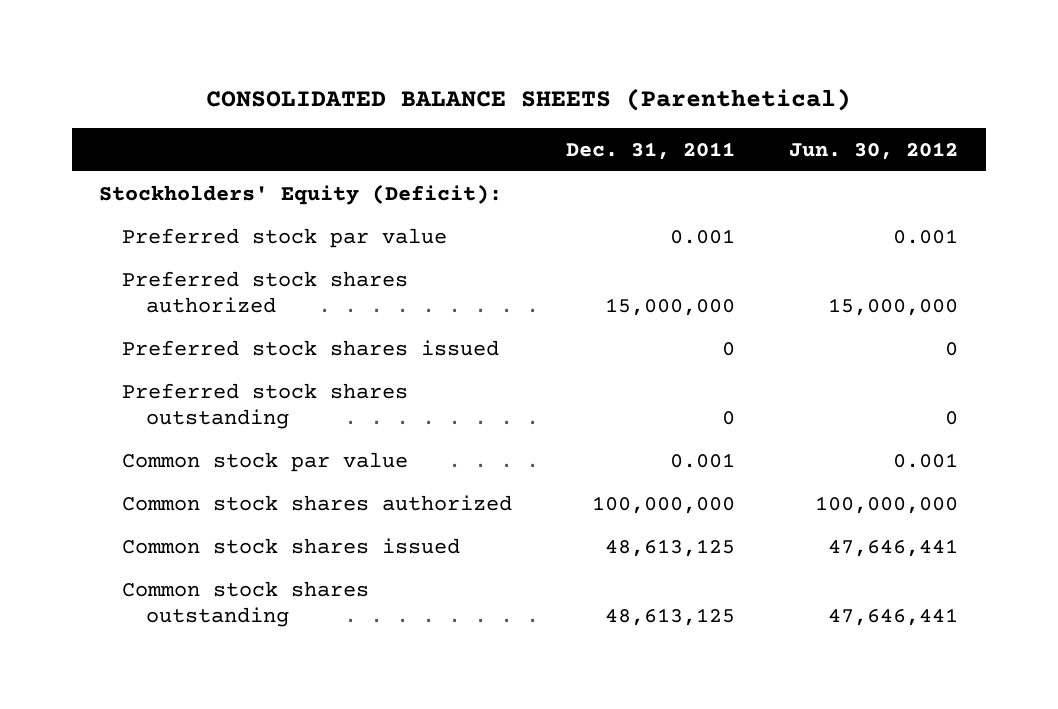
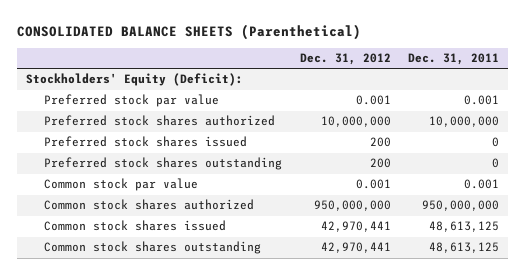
- | Dec. 31, 2011 | Jun. 30, 2012
+ | Dec. 31, 2012 | Dec. 31, 2011
- Preferred stock shares authorized | 15,000,000 | 15,000,000
+ Preferred stock shares authorized | 10,000,000 | 10,000,000
- Common stock shares authorized | 100,000,000 | 100,000,000
+ Common stock shares authorized | 950,000,000 | 950,000,000

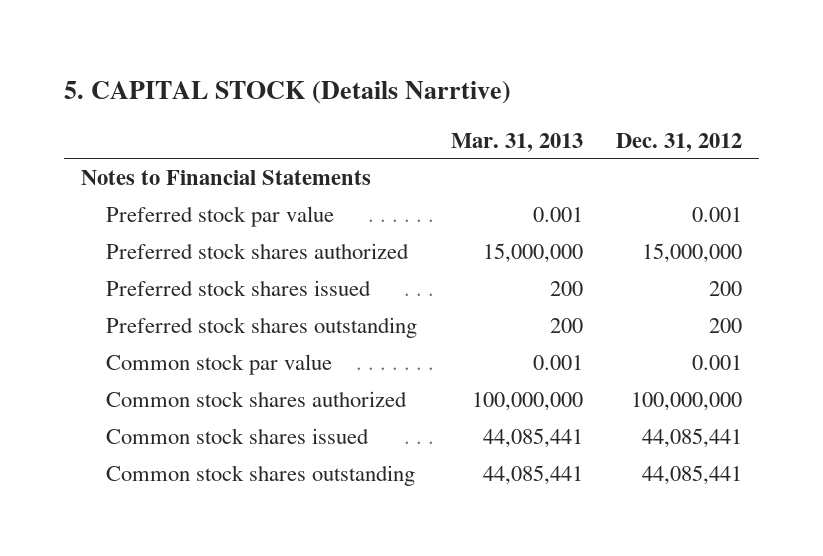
- CONSOLIDATED BALANCE SHEETS (Parenthetical)
+ 5. CAPITAL STOCK (Details Narrtive)
- | Dec. 31, 2012 | Dec. 31, 2011
+ | Mar. 31, 2013 | Dec. 31, 2012
- Stockholders' Equity (Deficit):
+ Notes to Financial Statements
- Preferred stock shares authorized | 10,000,000 | 10,000,000
+ Preferred stock shares authorized | 15,000,000 | 15,000,000
- Common stock shares authorized | 950,000,000 | 950,000,000
- Common stock shares issued | 42,970,441 | 48,613,125
- Common stock shares outstanding | 42,970,441 | 48,613,125
+ Common stock shares authorized | 100,000,000 | 100,000,000
+ Common stock shares issued | 44,085,441 | 44,085,441
+ Common stock shares outstanding | 44,085,441 | 44,085,441

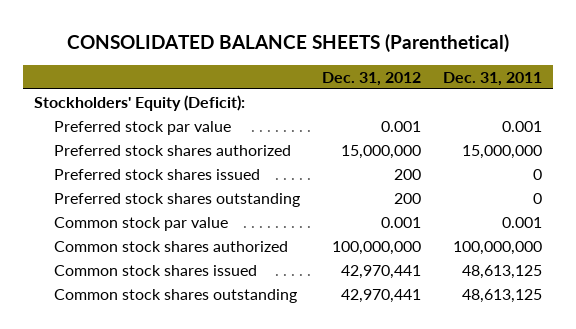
- 5. CAPITAL STOCK (Details Narrtive)
+ CONSOLIDATED BALANCE SHEETS (Parenthetical)
- | Mar. 31, 2013 | Dec. 31, 2012
+ | Dec. 31, 2012 | Dec. 31, 2011
- Notes to Financial Statements
+ Stockholders' Equity (Deficit):
- Common stock shares issued | 44,085,441 | 44,085,441
- Common stock shares outstanding | 44,085,441 | 44,085,441
+ Common stock shares issued | 42,970,441 | 48,613,125
+ Common stock shares outstanding | 42,970,441 | 48,613,125

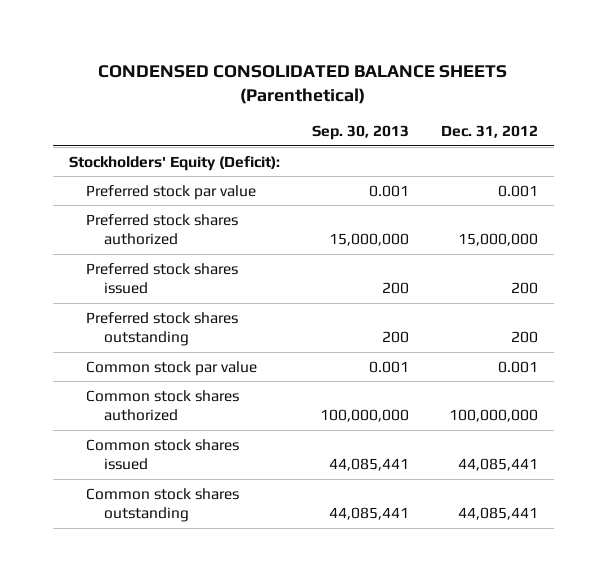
- CONSOLIDATED BALANCE SHEETS (Parenthetical)
+ CONDENSED CONSOLIDATED BALANCE SHEETS (Parenthetical)
- | Dec. 31, 2012 | Dec. 31, 2011
+ | Sep. 30, 2013 | Dec. 31, 2012
- Common stock shares issued | 42,970,441 | 48,613,125
- Common stock shares outstanding | 42,970,441 | 48,613,125
+ Common stock shares issued | 44,085,441 | 44,085,441
+ Common stock shares outstanding | 44,085,441 | 44,085,441

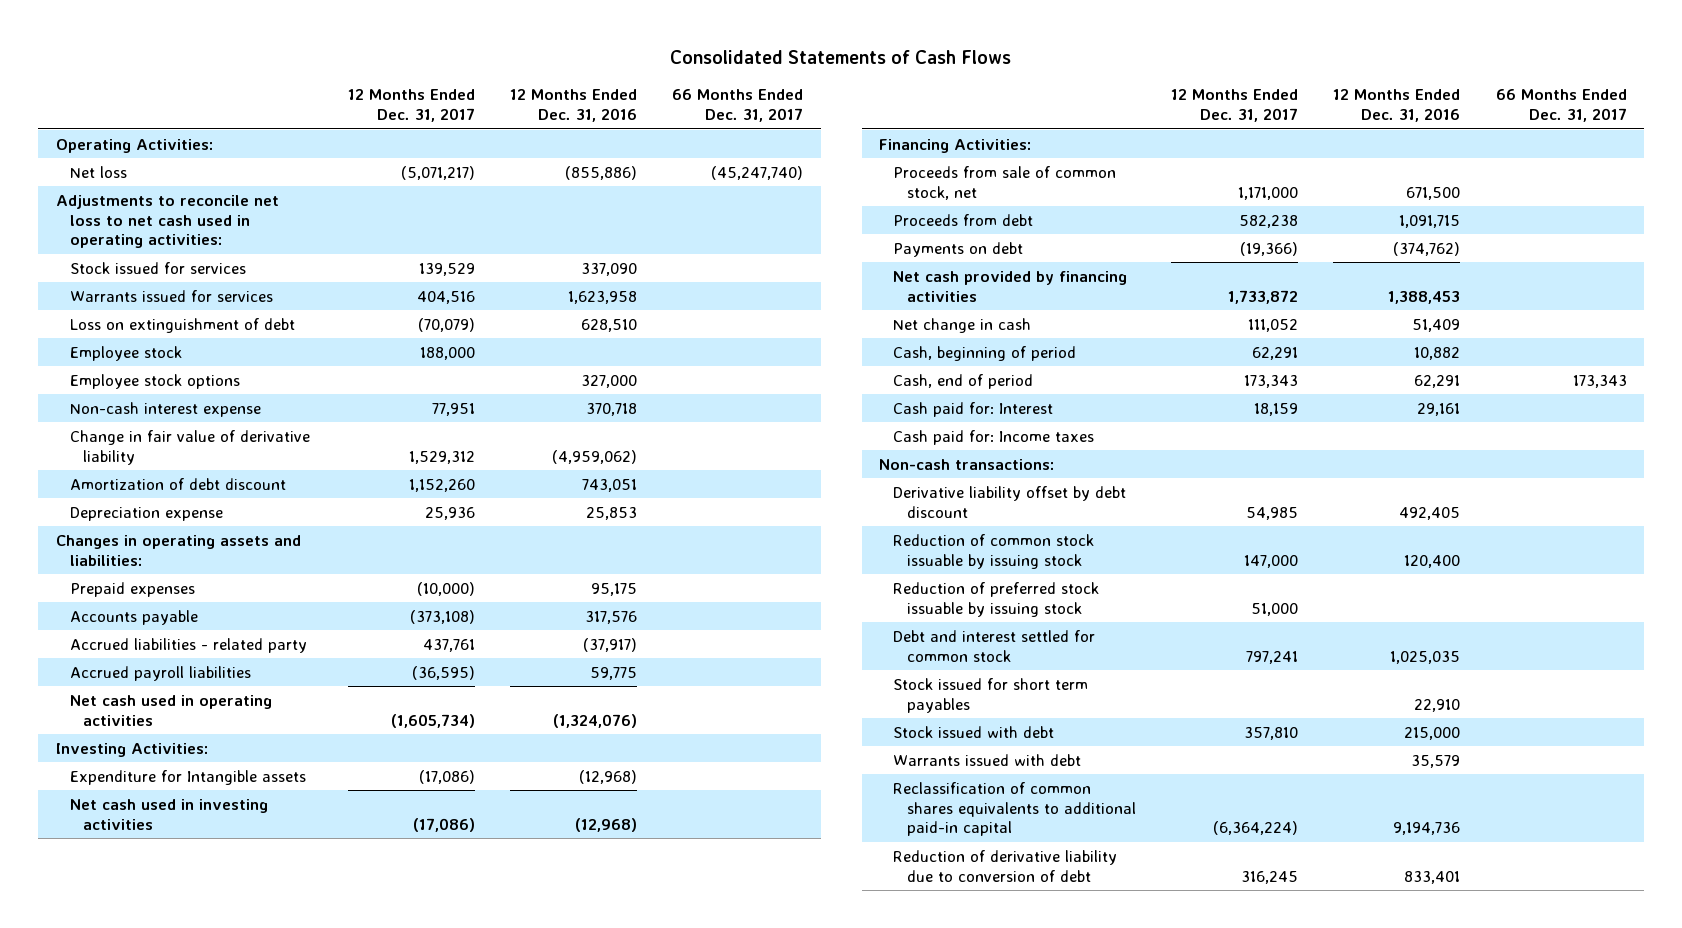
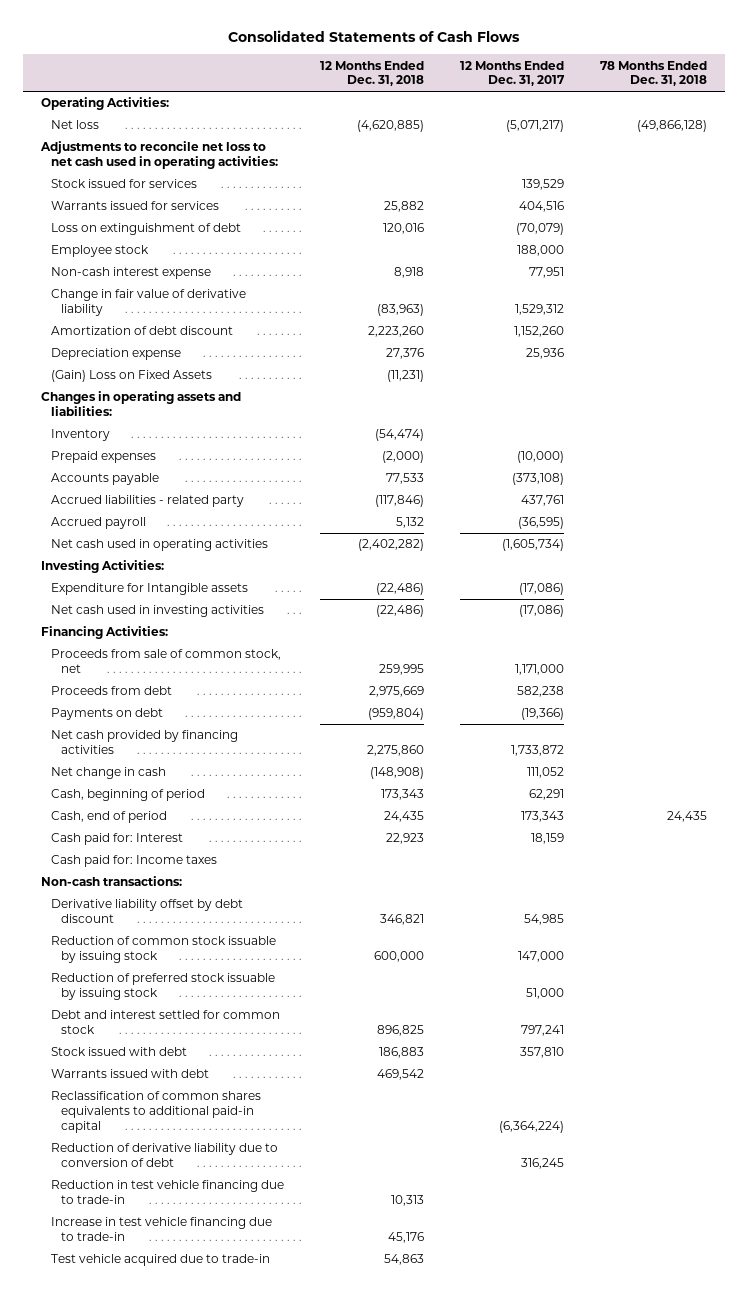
- | 12 Months Ended Dec. 31, 2017 | 12 Months Ended Dec. 31, 2016 | 66 Months Ended Dec. 31, 2017
+ | 12 Months Ended Dec. 31, 2018 | 12 Months Ended Dec. 31, 2017 | 78 Months Ended Dec. 31, 2018
- Employee stock options | | 327,000 |
+ (Gain) Loss on Fixed Assets | (11,231) | |
+ Inventory | (54,474) | |
- Accrued payroll liabilities | (36,595) | 59,775 |
+ Accrued payroll | 5,132 | (36,595) |
- Stock issued for short term payables | | 22,910 |
+ Reduction in test vehicle financing due to trade-in | 10,313 | |
+ Increase in test vehicle financing due to trade-in | 45,176 | |
+ Test vehicle acquired due to trade-in | 54,863 | |

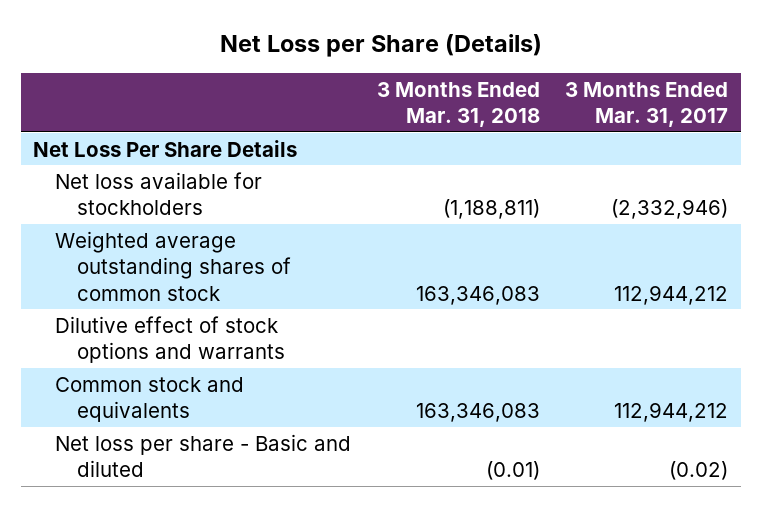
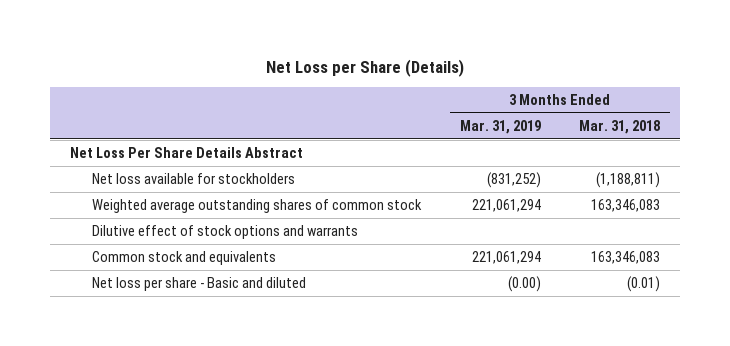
- | 3 Months Ended Mar. 31, 2018 | 3 Months Ended Mar. 31, 2017
+ | 3 Months Ended Mar. 31, 2019 | 3 Months Ended Mar. 31, 2018
- Net Loss Per Share Details
+ Net Loss Per Share Details Abstract

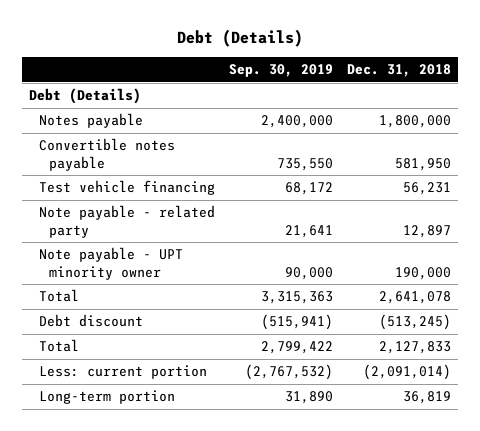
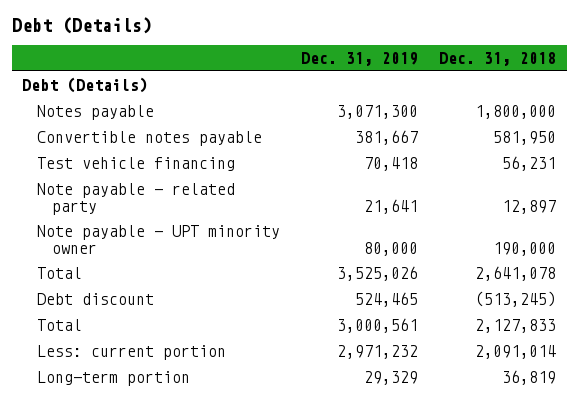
- | Sep. 30, 2019 | Dec. 31, 2018
+ | Dec. 31, 2019 | Dec. 31, 2018
- Less: current portion | (2,767,532) | (2,091,014)
+ Less: current portion | 2,971,232 | 2,091,014

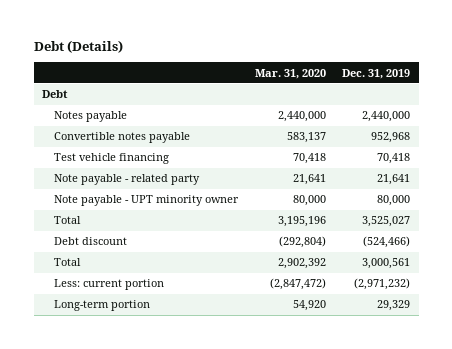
- | Dec. 31, 2019 | Dec. 31, 2018
+ | Mar. 31, 2020 | Dec. 31, 2019
- Debt (Details)
- Notes payable | 3,071,300 | 1,800,000
- Convertible notes payable | 381,667 | 581,950
+ Debt
+ Notes payable | 2,440,000 | 2,440,000
+ Convertible notes payable | 583,137 | 952,968
- Total | 3,525,026 | 2,641,078
- Debt discount | 524,465 | (513,245)
+ Total | 3,195,196 | 3,525,027
+ Debt discount | (292,804) | (524,466)
- Less: current portion | 2,971,232 | 2,091,014
+ Less: current portion | (2,847,472) | (2,971,232)

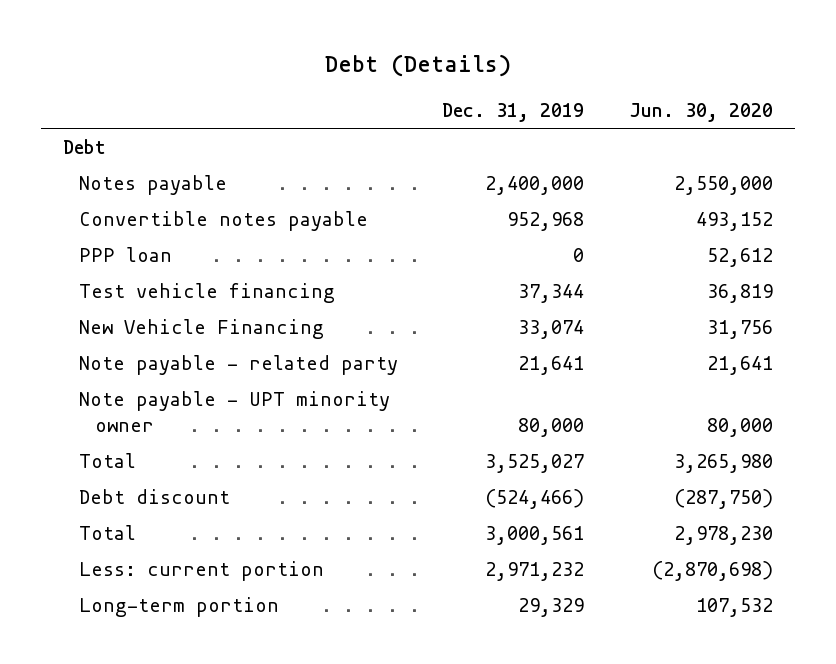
- | Mar. 31, 2020 | Dec. 31, 2019
+ | Dec. 31, 2019 | Jun. 30, 2020
- Notes payable | 2,440,000 | 2,440,000
+ Notes payable | 2,400,000 | 2,550,000
- Test vehicle financing | 70,418 | 70,418
+ PPP loan | 0 | 52,612
+ Test vehicle financing | 37,344 | 36,819
+ New Vehicle Financing | 33,074 | 31,756
- Less: current portion | (2,847,472) | (2,971,232)
+ Less: current portion | 2,971,232 | (2,870,698)

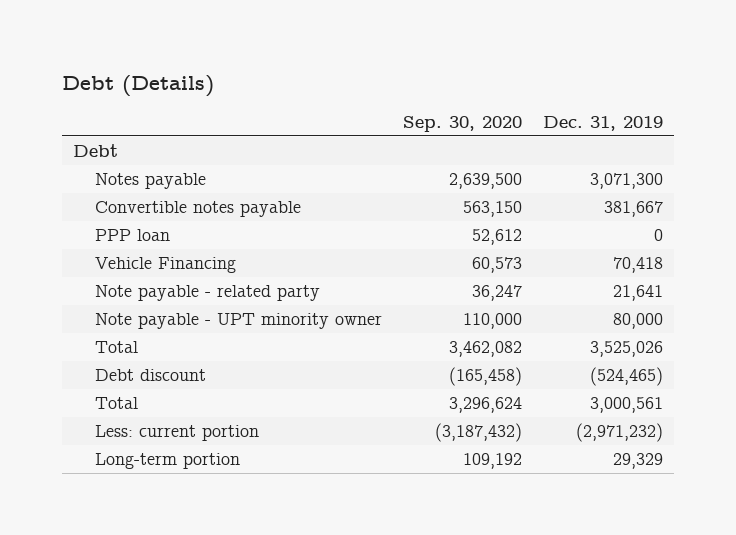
- | Dec. 31, 2019 | Jun. 30, 2020
+ | Sep. 30, 2020 | Dec. 31, 2019
- Notes payable | 2,400,000 | 2,550,000
- Convertible notes payable | 952,968 | 493,152
+ Notes payable | 2,639,500 | 3,071,300
+ Convertible notes payable | 563,150 | 381,667
- Test vehicle financing | 37,344 | 36,819
- New Vehicle Financing | 33,074 | 31,756
+ Vehicle Financing | 60,573 | 70,418
- Total | 3,525,027 | 3,265,980
- Debt discount | (524,466) | (287,750)
+ Total | 3,462,082 | 3,525,026
+ Debt discount | (165,458) | (524,465)
- Less: current portion | 2,971,232 | (2,870,698)
+ Less: current portion | (3,187,432) | (2,971,232)

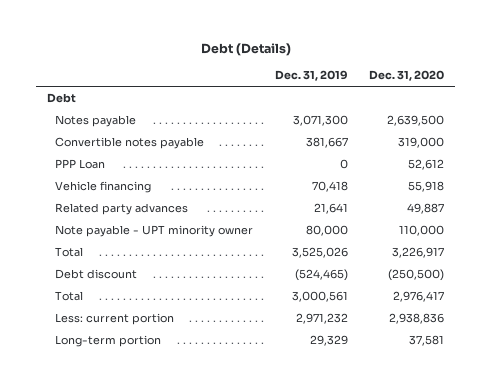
- | Sep. 30, 2020 | Dec. 31, 2019
+ | Dec. 31, 2019 | Dec. 31, 2020
- PPP loan | 52,612 | 0
- Vehicle Financing | 60,573 | 70,418
- Note payable - related party | 36,247 | 21,641
+ PPP Loan | 0 | 52,612
+ Vehicle financing | 70,418 | 55,918
+ Related party advances | 21,641 | 49,887
- Less: current portion | (3,187,432) | (2,971,232)
+ Less: current portion | 2,971,232 | 2,938,836

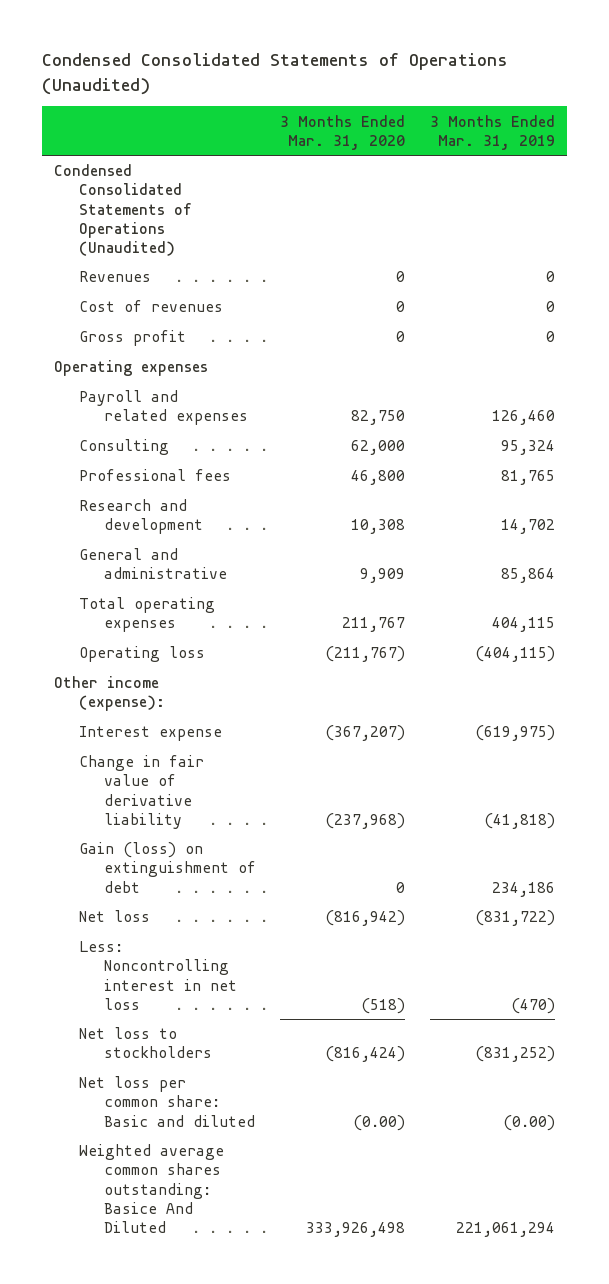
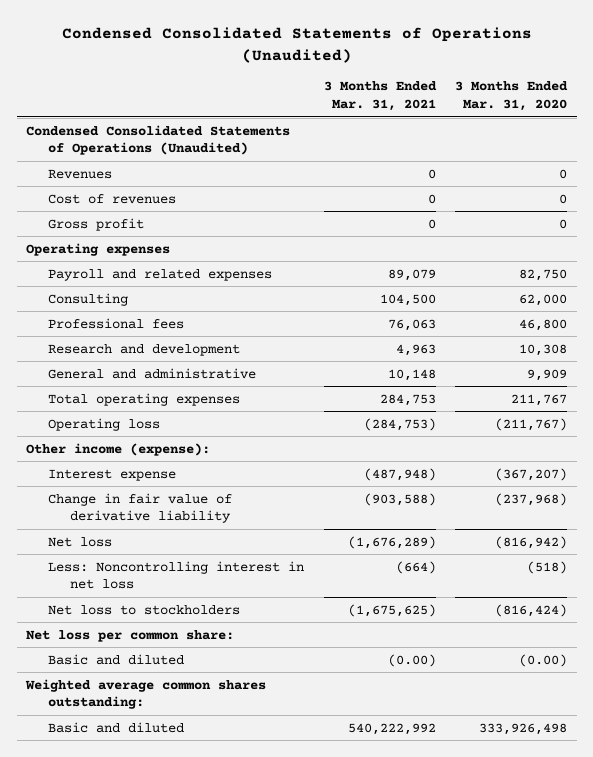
- | 3 Months Ended Mar. 31, 2020 | 3 Months Ended Mar. 31, 2019
+ | 3 Months Ended Mar. 31, 2021 | 3 Months Ended Mar. 31, 2020
- Gain (loss) on extinguishment of debt | 0 | 234,186
- Net loss per common share: Basic and diluted | (0.00) | (0.00)
- Weighted average common shares outstanding: Basice And Diluted | 333,926,498 | 221,061,294
+ Net loss per common share:
+ Basic and diluted | (0.00) | (0.00)
+ Weighted average common shares outstanding:
+ Basic and diluted | 540,222,992 | 333,926,498

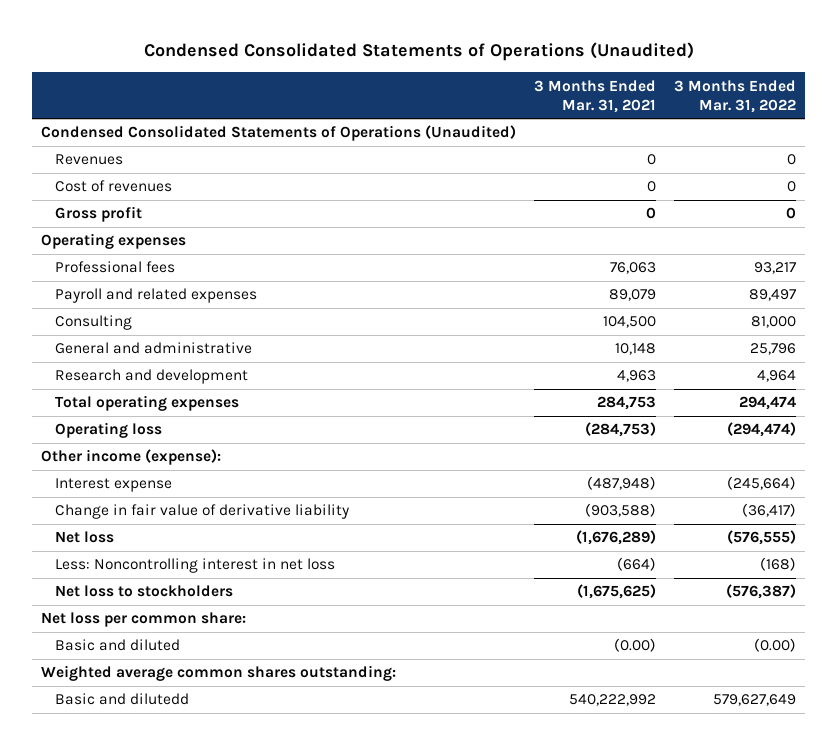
- | 3 Months Ended Mar. 31, 2021 | 3 Months Ended Mar. 31, 2020
+ | 3 Months Ended Mar. 31, 2021 | 3 Months Ended Mar. 31, 2022
moved up: Professional fees | 76,063 | 93,217
moved down: Research and development | 4,963 | 4,964
- Basic and diluted | 540,222,992 | 333,926,498
+ Basic and dilutedd | 540,222,992 | 579,627,649

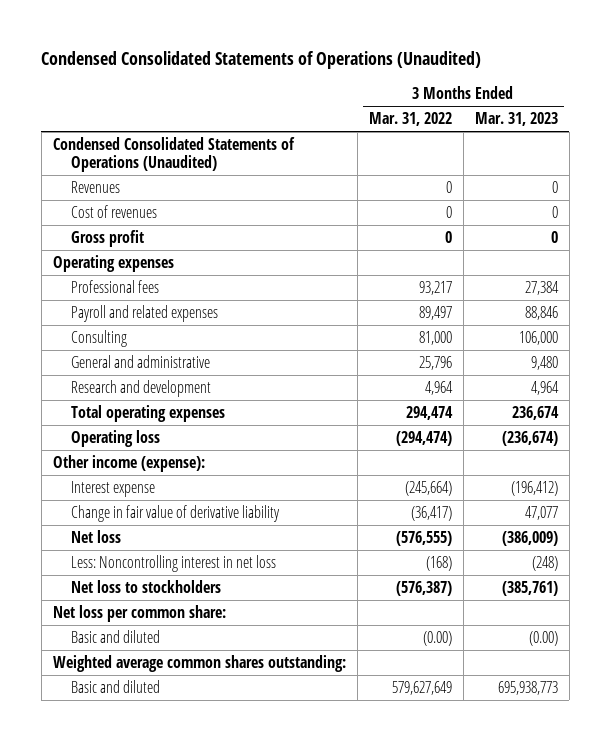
- | 3 Months Ended Mar. 31, 2021 | 3 Months Ended Mar. 31, 2022
+ | 3 Months Ended Mar. 31, 2022 | 3 Months Ended Mar. 31, 2023
- Basic and dilutedd | 540,222,992 | 579,627,649
+ Basic and diluted | 579,627,649 | 695,938,773

